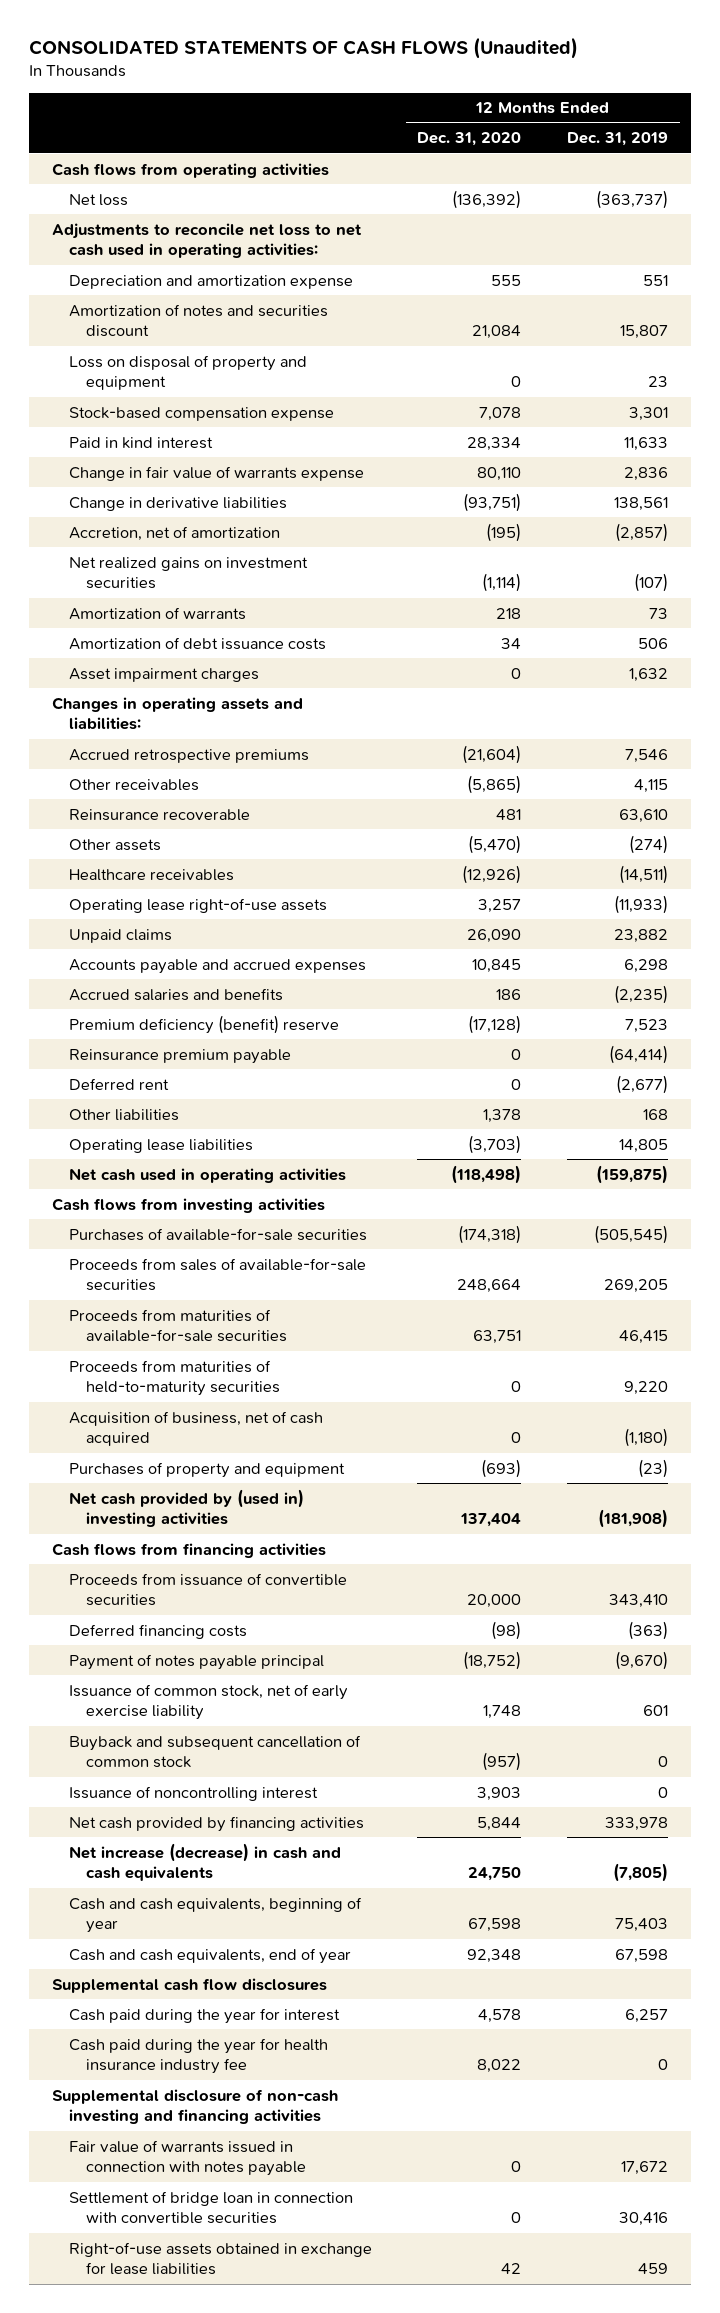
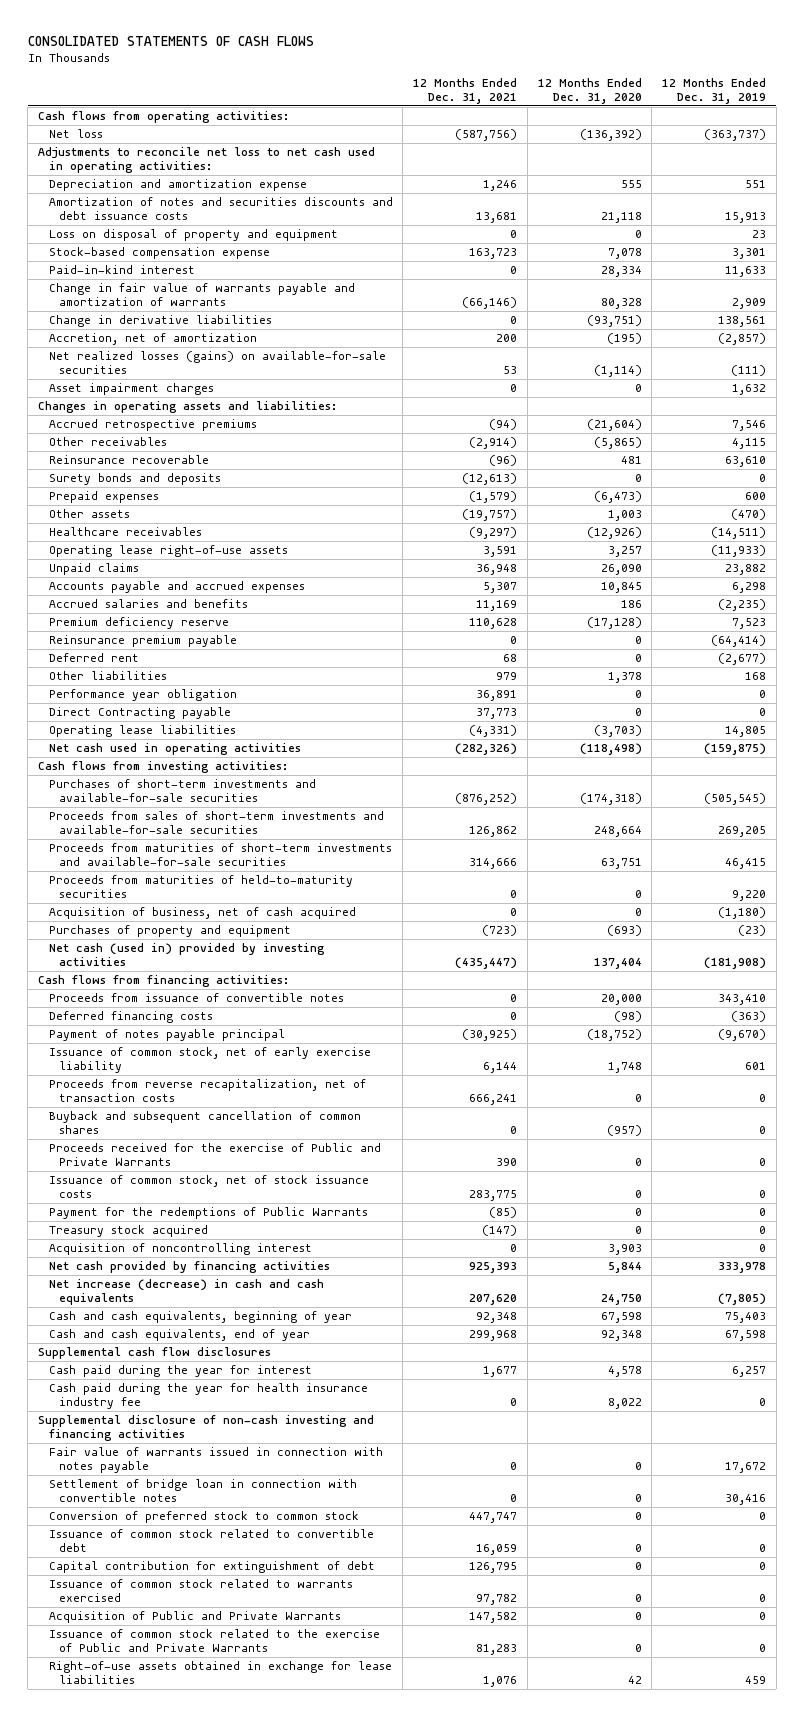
- CONSOLIDATED STATEMENTS OF CASH FLOWS (Unaudited)
+ CONSOLIDATED STATEMENTS OF CASH FLOWS
- | 12 Months Ended Dec. 31, 2020 | 12 Months Ended Dec. 31, 2019
+ | 12 Months Ended Dec. 31, 2021 | 12 Months Ended Dec. 31, 2020 | 12 Months Ended Dec. 31, 2019
- Cash flows from operating activities
+ Cash flows from operating activities:
- Amortization of notes and securities discount | 21,084 | 15,807
+ Amortization of notes and securities discounts and debt issuance costs | 13,681 | 21,118 | 15,913
- Paid in kind interest | 28,334 | 11,633
- Change in fair value of warrants expense | 80,110 | 2,836
+ Paid-in-kind interest | 0 | 28,334 | 11,633
+ Change in fair value of warrants payable and amortization of warrants | (66,146) | 80,328 | 2,909
- Net realized gains on investment securities | (1,114) | (107)
- Amortization of warrants | 218 | 73
- Amortization of debt issuance costs | 34 | 506
+ Net realized losses (gains) on available-for-sale securities | 53 | (1,114) | (111)
- Other assets | (5,470) | (274)
+ Surety bonds and deposits | (12,613) | 0 | 0
+ Prepaid expenses | (1,579) | (6,473) | 600
+ Other assets | (19,757) | 1,003 | (470)
- Premium deficiency (benefit) reserve | (17,128) | 7,523
+ Premium deficiency reserve | 110,628 | (17,128) | 7,523
+ Performance year obligation | 36,891 | 0 | 0
+ Direct Contracting payable | 37,773 | 0 | 0
- Cash flows from investing activities
- Purchases of available-for-sale securities | (174,318) | (505,545)
- Proceeds from sales of available-for-sale securities | 248,664 | 269,205
- Proceeds from maturities of available-for-sale securities | 63,751 | 46,415
+ Cash flows from investing activities:
+ Purchases of short-term investments and available-for-sale securities | (876,252) | (174,318) | (505,545)
+ Proceeds from sales of short-term investments and available-for-sale securities | 126,862 | 248,664 | 269,205
+ Proceeds from maturities of short-term investments and available-for-sale securities | 314,666 | 63,751 | 46,415
- Net cash provided by (used in) investing activities | 137,404 | (181,908)
- Cash flows from financing activities
- Proceeds from issuance of convertible securities | 20,000 | 343,410
+ Net cash (used in) provided by investing activities | (435,447) | 137,404 | (181,908)
+ Cash flows from financing activities:
+ Proceeds from issuance of convertible notes | 0 | 20,000 | 343,410
- Buyback and subsequent cancellation of common stock | (957) | 0
- Issuance of noncontrolling interest | 3,903 | 0
+ Proceeds from reverse recapitalization, net of transaction costs | 666,241 | 0 | 0
+ Buyback and subsequent cancellation of common shares | 0 | (957) | 0
+ Proceeds received for the exercise of Public and Private Warrants | 390 | 0 | 0
+ Issuance of common stock, net of stock issuance costs | 283,775 | 0 | 0
+ Payment for the redemptions of Public Warrants | (85) | 0 | 0
+ Treasury stock acquired | (147) | 0 | 0
+ Acquisition of noncontrolling interest | 0 | 3,903 | 0
- Settlement of bridge loan in connection with convertible securities | 0 | 30,416
+ Settlement of bridge loan in connection with convertible notes | 0 | 0 | 30,416
+ Conversion of preferred stock to common stock | 447,747 | 0 | 0
+ Issuance of common stock related to convertible debt | 16,059 | 0 | 0
+ Capital contribution for extinguishment of debt | 126,795 | 0 | 0
+ Issuance of common stock related to warrants exercised | 97,782 | 0 | 0
+ Acquisition of Public and Private Warrants | 147,582 | 0 | 0
+ Issuance of common stock related to the exercise of Public and Private Warrants | 81,283 | 0 | 0

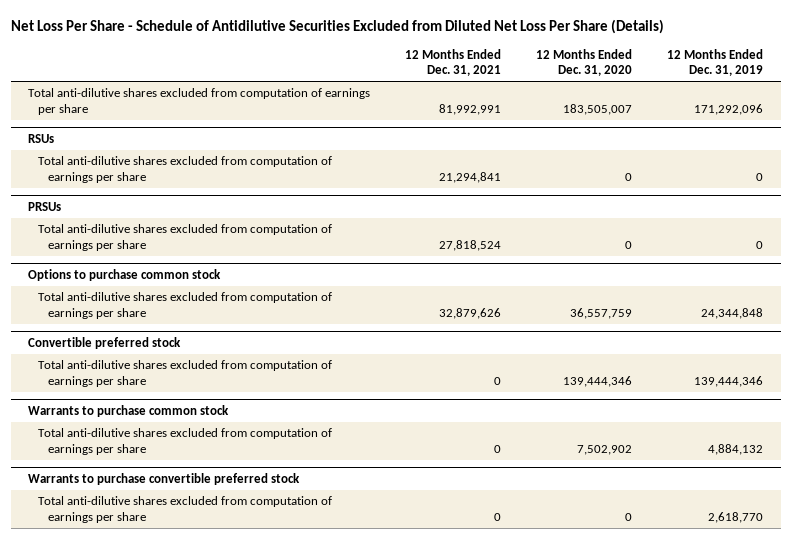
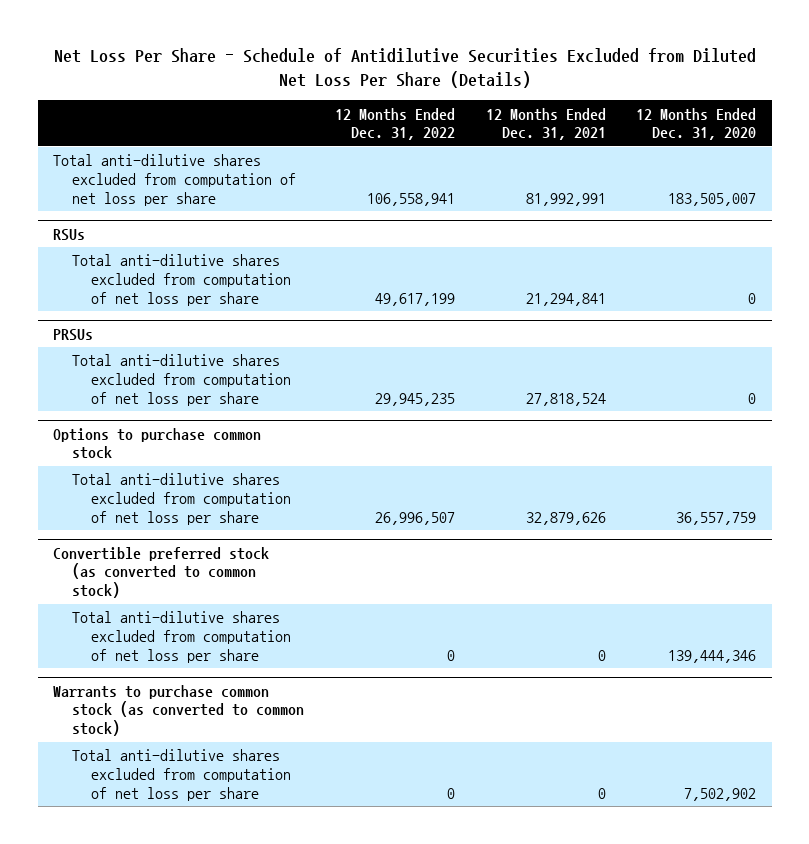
- | 12 Months Ended Dec. 31, 2021 | 12 Months Ended Dec. 31, 2020 | 12 Months Ended Dec. 31, 2019
+ | 12 Months Ended Dec. 31, 2022 | 12 Months Ended Dec. 31, 2021 | 12 Months Ended Dec. 31, 2020
- Total anti-dilutive shares excluded from computation of earnings per share | 81,992,991 | 183,505,007 | 171,292,096
+ Total anti-dilutive shares excluded from computation of net loss per share | 106,558,941 | 81,992,991 | 183,505,007
@ RSUs
- Total anti-dilutive shares excluded from computation of earnings per share | 21,294,841 | 0 | 0
+ Total anti-dilutive shares excluded from computation of net loss per share | 49,617,199 | 21,294,841 | 0
@ PRSUs
- Total anti-dilutive shares excluded from computation of earnings per share | 27,818,524 | 0 | 0
+ Total anti-dilutive shares excluded from computation of net loss per share | 29,945,235 | 27,818,524 | 0
@ Options to purchase common stock
- Total anti-dilutive shares excluded from computation of earnings per share | 32,879,626 | 36,557,759 | 24,344,848
- Convertible preferred stock
- Total anti-dilutive shares excluded from computation of earnings per share | 0 | 139,444,346 | 139,444,346
- Warrants to purchase common stock
- Total anti-dilutive shares excluded from computation of earnings per share | 0 | 7,502,902 | 4,884,132
- Warrants to purchase convertible preferred stock
- Total anti-dilutive shares excluded from computation of earnings per share | 0 | 0 | 2,618,770
@ Options to purchase common stock
+ Total anti-dilutive shares excluded from computation of net loss per share | 26,996,507 | 32,879,626 | 36,557,759
+ Convertible preferred stock (as converted to common stock)
+ Total anti-dilutive shares excluded from computation of net loss per share | 0 | 0 | 139,444,346
+ Warrants to purchase common stock (as converted to common stock)
+ Total anti-dilutive shares excluded from computation of net loss per share | 0 | 0 | 7,502,902

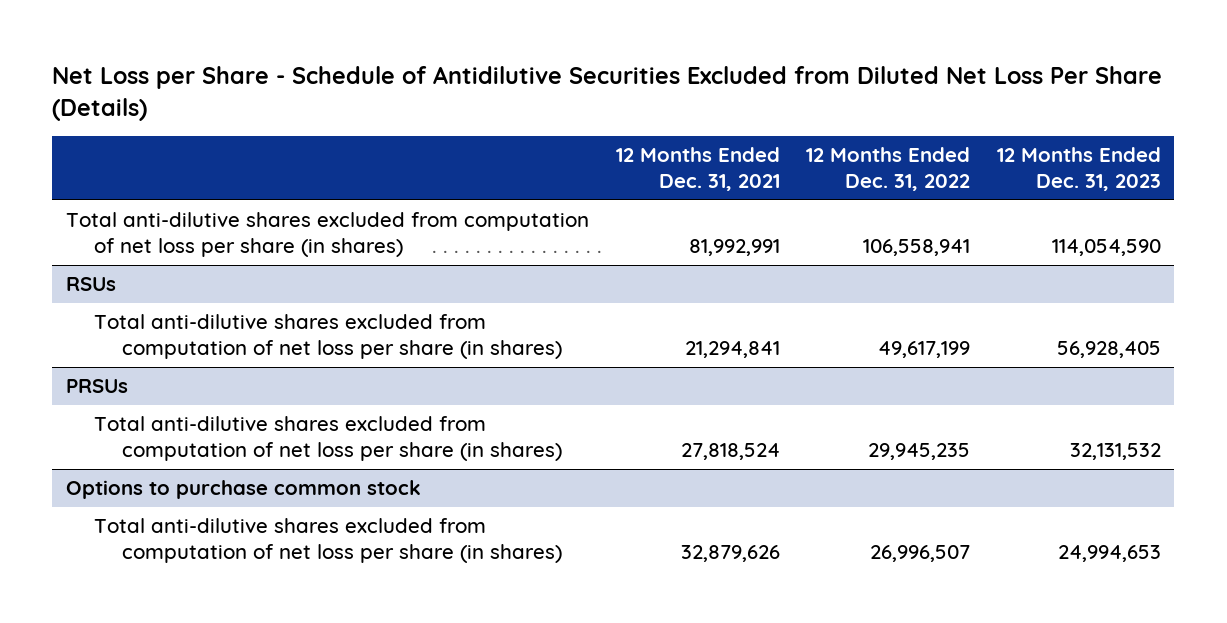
- Net Loss Per Share - Schedule of Antidilutive Securities Excluded from Diluted Net Loss Per Share (Details)
+ Net Loss per Share - Schedule of Antidilutive Securities Excluded from Diluted Net Loss Per Share (Details)
- | 12 Months Ended Dec. 31, 2022 | 12 Months Ended Dec. 31, 2021 | 12 Months Ended Dec. 31, 2020
+ | 12 Months Ended Dec. 31, 2021 | 12 Months Ended Dec. 31, 2022 | 12 Months Ended Dec. 31, 2023
- Total anti-dilutive shares excluded from computation of net loss per share | 106,558,941 | 81,992,991 | 183,505,007
+ Total anti-dilutive shares excluded from computation of net loss per share (in shares) | 81,992,991 | 106,558,941 | 114,054,590
@ RSUs
- Total anti-dilutive shares excluded from computation of net loss per share | 49,617,199 | 21,294,841 | 0
+ Total anti-dilutive shares excluded from computation of net loss per share (in shares) | 21,294,841 | 49,617,199 | 56,928,405
@ PRSUs
- Total anti-dilutive shares excluded from computation of net loss per share | 29,945,235 | 27,818,524 | 0
+ Total anti-dilutive shares excluded from computation of net loss per share (in shares) | 27,818,524 | 29,945,235 | 32,131,532
@ Options to purchase common stock
- Total anti-dilutive shares excluded from computation of net loss per share | 26,996,507 | 32,879,626 | 36,557,759
- Convertible preferred stock (as converted to common stock)
- Total anti-dilutive shares excluded from computation of net loss per share | 0 | 0 | 139,444,346
- Warrants to purchase common stock (as converted to common stock)
- Total anti-dilutive shares excluded from computation of net loss per share | 0 | 0 | 7,502,902
@ Options to purchase common stock
+ Total anti-dilutive shares excluded from computation of net loss per share (in shares) | 32,879,626 | 26,996,507 | 24,994,653

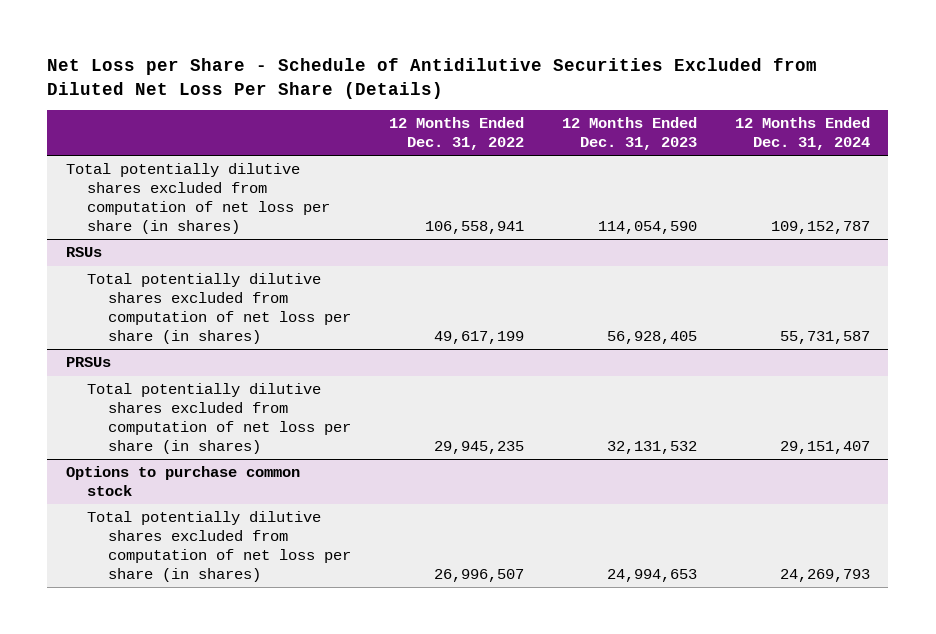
- | 12 Months Ended Dec. 31, 2021 | 12 Months Ended Dec. 31, 2022 | 12 Months Ended Dec. 31, 2023
+ | 12 Months Ended Dec. 31, 2022 | 12 Months Ended Dec. 31, 2023 | 12 Months Ended Dec. 31, 2024
- Total anti-dilutive shares excluded from computation of net loss per share (in shares) | 81,992,991 | 106,558,941 | 114,054,590
+ Total potentially dilutive shares excluded from computation of net loss per share (in shares) | 106,558,941 | 114,054,590 | 109,152,787
@ RSUs
- Total anti-dilutive shares excluded from computation of net loss per share (in shares) | 21,294,841 | 49,617,199 | 56,928,405
+ Total potentially dilutive shares excluded from computation of net loss per share (in shares) | 49,617,199 | 56,928,405 | 55,731,587
@ PRSUs
- Total anti-dilutive shares excluded from computation of net loss per share (in shares) | 27,818,524 | 29,945,235 | 32,131,532
+ Total potentially dilutive shares excluded from computation of net loss per share (in shares) | 29,945,235 | 32,131,532 | 29,151,407
@ Options to purchase common stock
- Total anti-dilutive shares excluded from computation of net loss per share (in shares) | 32,879,626 | 26,996,507 | 24,994,653
+ Total potentially dilutive shares excluded from computation of net loss per share (in shares) | 26,996,507 | 24,994,653 | 24,269,793

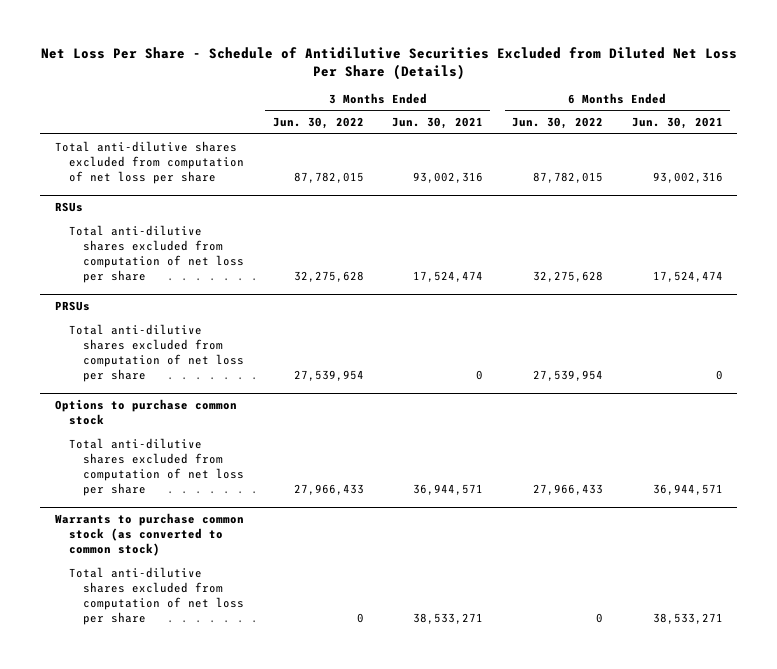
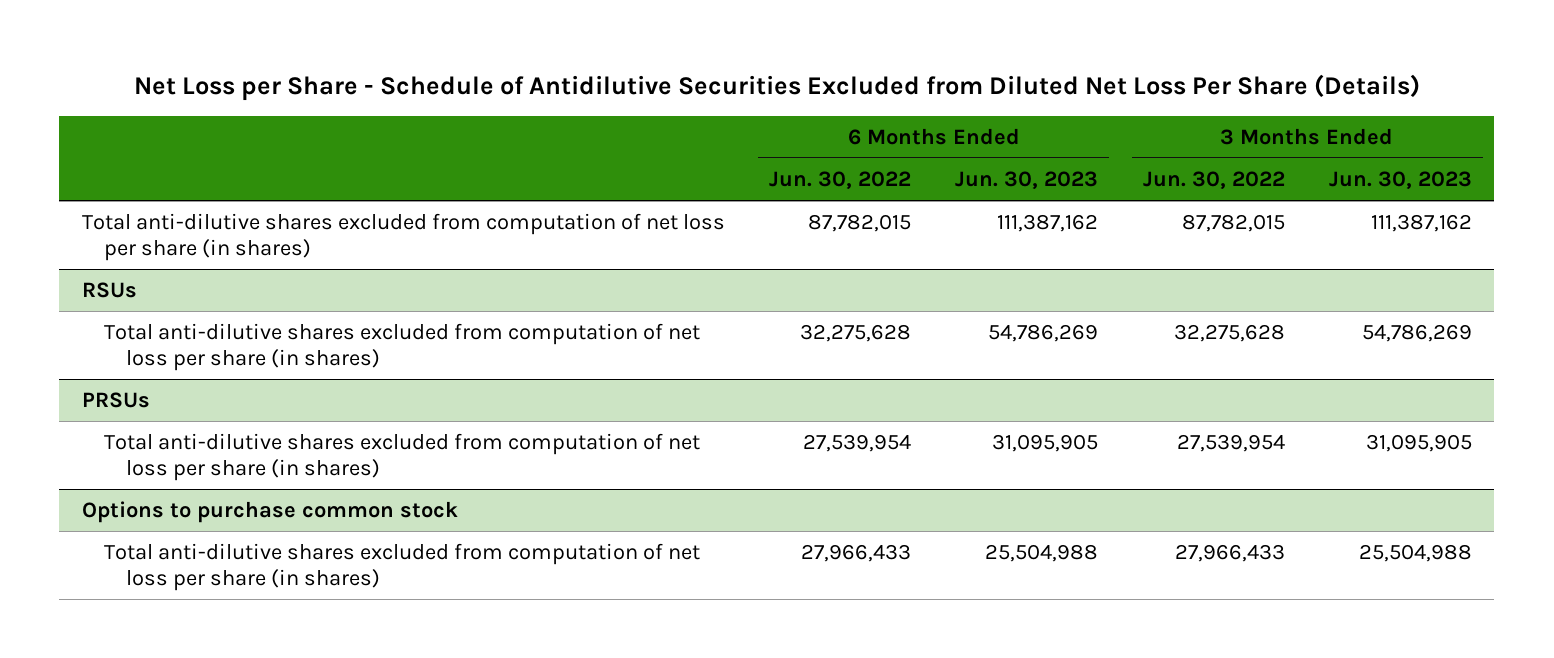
- Net Loss Per Share - Schedule of Antidilutive Securities Excluded from Diluted Net Loss Per Share (Details)
+ Net Loss per Share - Schedule of Antidilutive Securities Excluded from Diluted Net Loss Per Share (Details)
- | 3 Months Ended Jun. 30, 2022 | 3 Months Ended Jun. 30, 2021 | 6 Months Ended Jun. 30, 2022 | 6 Months Ended Jun. 30, 2021
+ | 6 Months Ended Jun. 30, 2022 | 6 Months Ended Jun. 30, 2023 | 3 Months Ended Jun. 30, 2022 | 3 Months Ended Jun. 30, 2023
- Total anti-dilutive shares excluded from computation of net loss per share | 87,782,015 | 93,002,316 | 87,782,015 | 93,002,316
+ Total anti-dilutive shares excluded from computation of net loss per share (in shares) | 87,782,015 | 111,387,162 | 87,782,015 | 111,387,162
@ RSUs
- Total anti-dilutive shares excluded from computation of net loss per share | 32,275,628 | 17,524,474 | 32,275,628 | 17,524,474
+ Total anti-dilutive shares excluded from computation of net loss per share (in shares) | 32,275,628 | 54,786,269 | 32,275,628 | 54,786,269
@ PRSUs
- Total anti-dilutive shares excluded from computation of net loss per share | 27,539,954 | 0 | 27,539,954 | 0
+ Total anti-dilutive shares excluded from computation of net loss per share (in shares) | 27,539,954 | 31,095,905 | 27,539,954 | 31,095,905
@ Options to purchase common stock
- Total anti-dilutive shares excluded from computation of net loss per share | 27,966,433 | 36,944,571 | 27,966,433 | 36,944,571
- Warrants to purchase common stock (as converted to common stock)
- Total anti-dilutive shares excluded from computation of net loss per share | 0 | 38,533,271 | 0 | 38,533,271
@ Options to purchase common stock
+ Total anti-dilutive shares excluded from computation of net loss per share (in shares) | 27,966,433 | 25,504,988 | 27,966,433 | 25,504,988

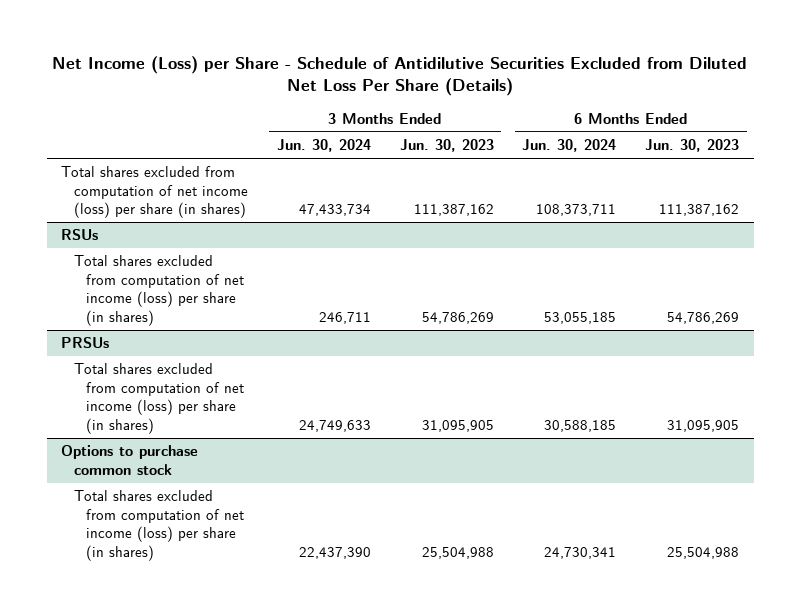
- Net Loss per Share - Schedule of Antidilutive Securities Excluded from Diluted Net Loss Per Share (Details)
+ Net Income (Loss) per Share - Schedule of Antidilutive Securities Excluded from Diluted Net Loss Per Share (Details)
- | 6 Months Ended Jun. 30, 2022 | 6 Months Ended Jun. 30, 2023 | 3 Months Ended Jun. 30, 2022 | 3 Months Ended Jun. 30, 2023
+ | 3 Months Ended Jun. 30, 2024 | 3 Months Ended Jun. 30, 2023 | 6 Months Ended Jun. 30, 2024 | 6 Months Ended Jun. 30, 2023
- Total anti-dilutive shares excluded from computation of net loss per share (in shares) | 87,782,015 | 111,387,162 | 87,782,015 | 111,387,162
+ Total shares excluded from computation of net income (loss) per share (in shares) | 47,433,734 | 111,387,162 | 108,373,711 | 111,387,162
@ RSUs
- Total anti-dilutive shares excluded from computation of net loss per share (in shares) | 32,275,628 | 54,786,269 | 32,275,628 | 54,786,269
+ Total shares excluded from computation of net income (loss) per share (in shares) | 246,711 | 54,786,269 | 53,055,185 | 54,786,269
@ PRSUs
- Total anti-dilutive shares excluded from computation of net loss per share (in shares) | 27,539,954 | 31,095,905 | 27,539,954 | 31,095,905
+ Total shares excluded from computation of net income (loss) per share (in shares) | 24,749,633 | 31,095,905 | 30,588,185 | 31,095,905
@ Options to purchase common stock
- Total anti-dilutive shares excluded from computation of net loss per share (in shares) | 27,966,433 | 25,504,988 | 27,966,433 | 25,504,988
+ Total shares excluded from computation of net income (loss) per share (in shares) | 22,437,390 | 25,504,988 | 24,730,341 | 25,504,988

